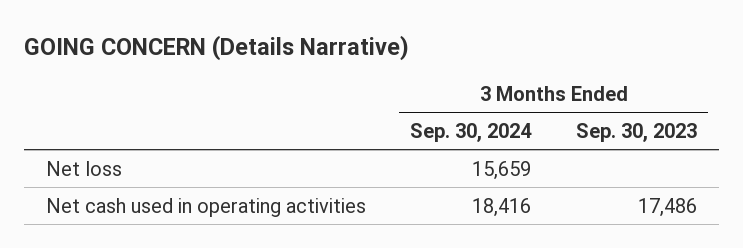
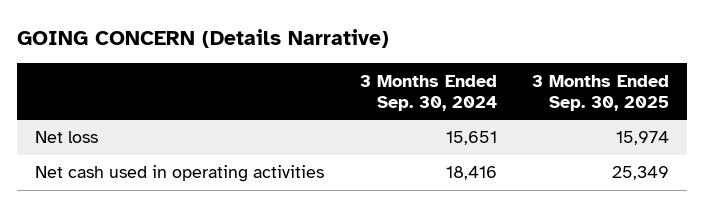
- | 3 Months Ended Sep. 30, 2024 | 3 Months Ended Sep. 30, 2023
+ | 3 Months Ended Sep. 30, 2024 | 3 Months Ended Sep. 30, 2025
- Net loss | 15,659 |
+ Net loss | 15,651 | 15,974

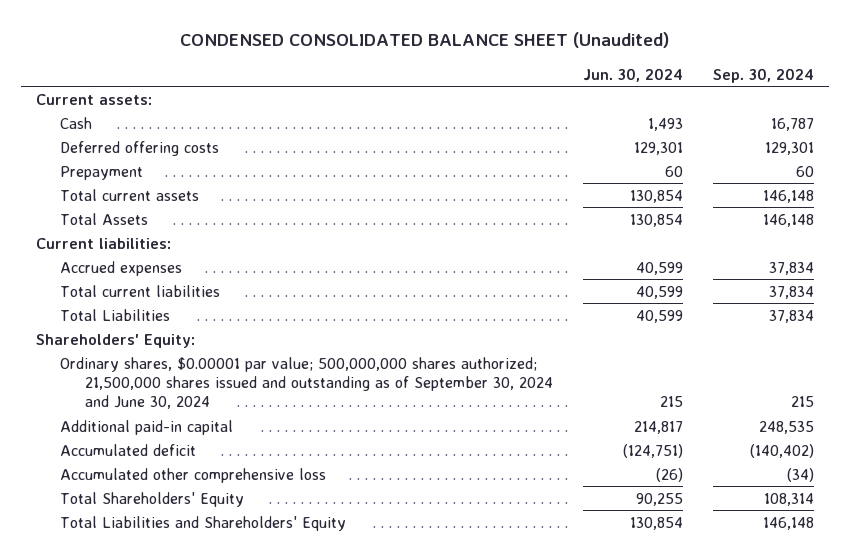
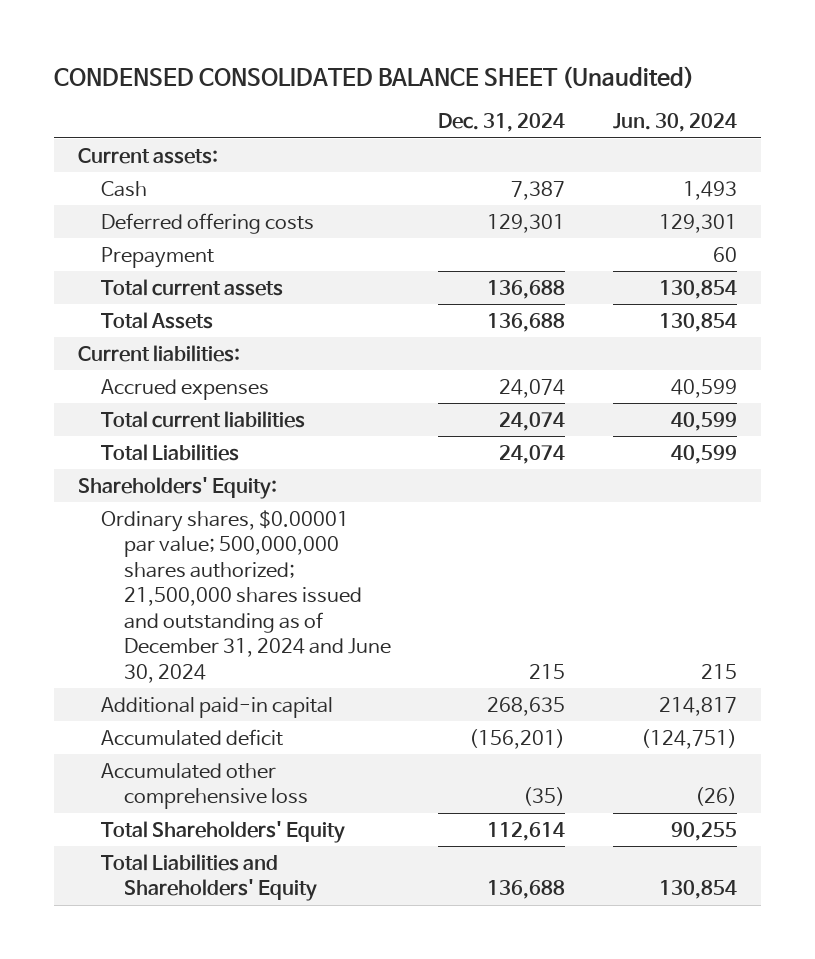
- | Jun. 30, 2024 | Sep. 30, 2024
+ | Dec. 31, 2024 | Jun. 30, 2024
- Ordinary shares, $0.00001 par value; 500,000,000 shares authorized; 21,500,000 shares issued and outstanding as of September 30, 2024 and June 30, 2024 | 215 | 215
+ Ordinary shares, $0.00001 par value; 500,000,000 shares authorized; 21,500,000 shares issued and outstanding as of December 31, 2024 and June 30, 2024 | 215 | 215

